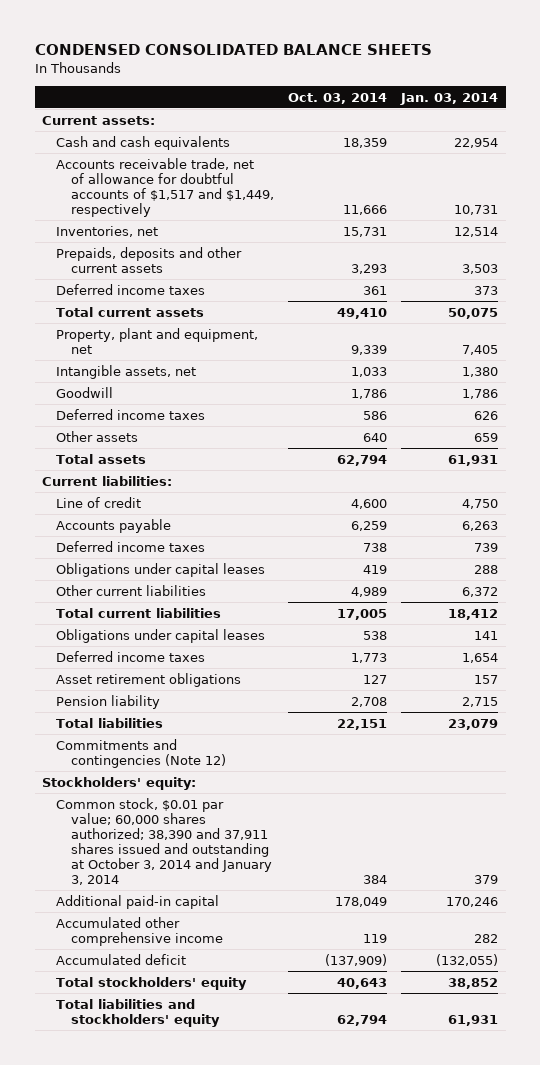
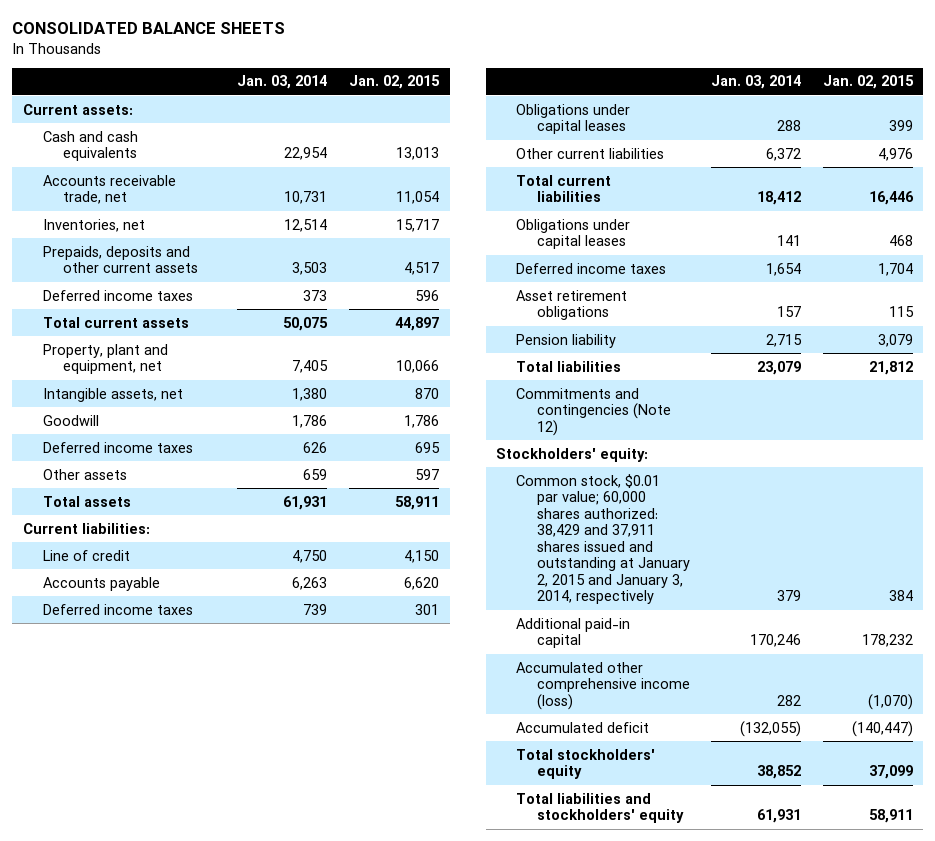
- CONDENSED CONSOLIDATED BALANCE SHEETS
+ CONSOLIDATED BALANCE SHEETS
- | Oct. 03, 2014 | Jan. 03, 2014
+ | Jan. 03, 2014 | Jan. 02, 2015
- Accounts receivable trade, net of allowance for doubtful accounts of $1,517 and $1,449, respectively | 11,666 | 10,731
+ Accounts receivable trade, net | 10,731 | 11,054
- Common stock, $0.01 par value; 60,000 shares authorized; 38,390 and 37,911 shares issued and outstanding at October 3, 2014 and January 3, 2014 | 384 | 379
+ Common stock, $0.01 par value; 60,000 shares authorized: 38,429 and 37,911 shares issued and outstanding at January 2, 2015 and January 3, 2014, respectively | 379 | 384
- Accumulated other comprehensive income | 119 | 282
+ Accumulated other comprehensive income (loss) | 282 | (1,070)

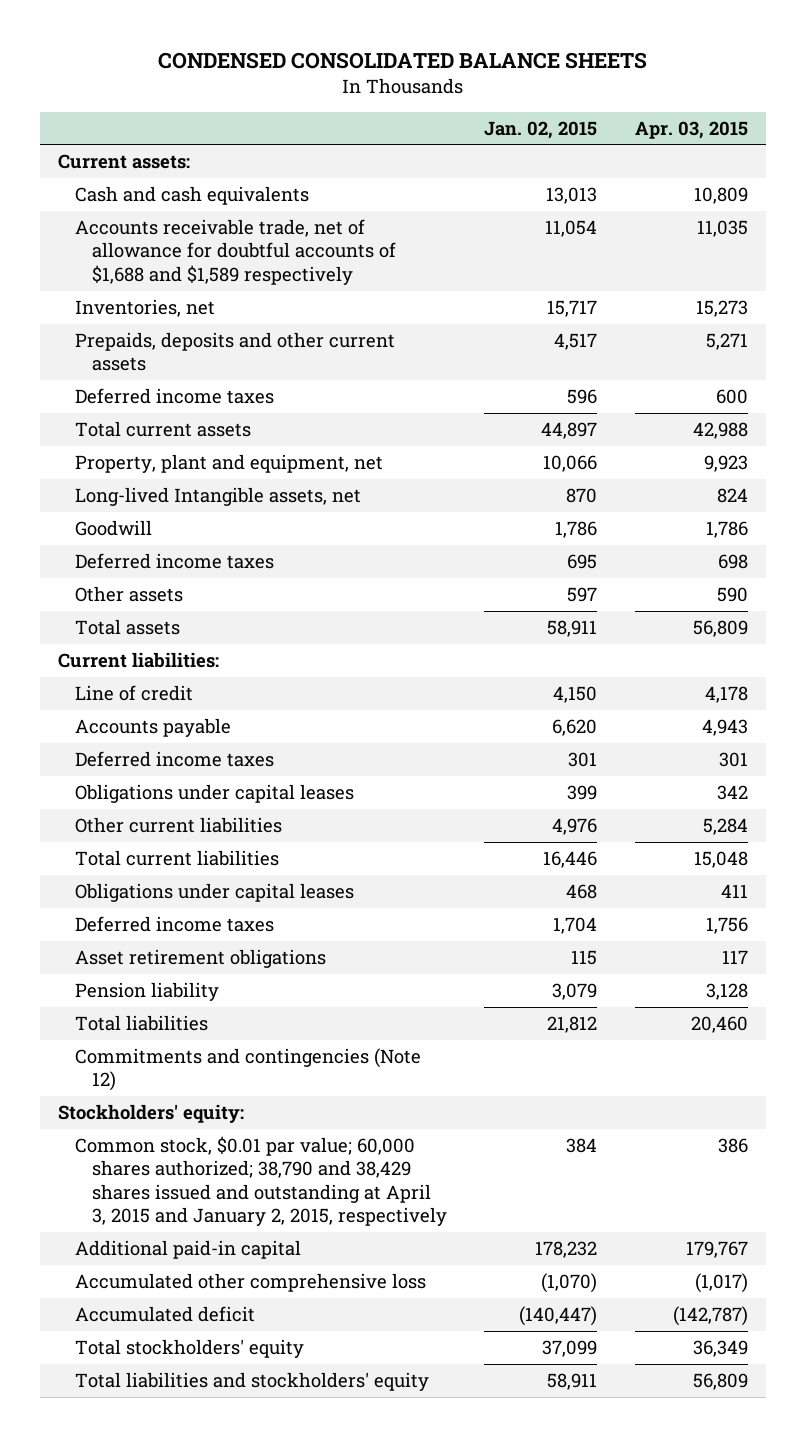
- CONSOLIDATED BALANCE SHEETS
+ CONDENSED CONSOLIDATED BALANCE SHEETS
- | Jan. 03, 2014 | Jan. 02, 2015
+ | Jan. 02, 2015 | Apr. 03, 2015
- Accounts receivable trade, net | 10,731 | 11,054
+ Accounts receivable trade, net of allowance for doubtful accounts of $1,688 and $1,589 respectively | 11,054 | 11,035
- Intangible assets, net | 1,380 | 870
+ Long-lived Intangible assets, net | 870 | 824
- Common stock, $0.01 par value; 60,000 shares authorized: 38,429 and 37,911 shares issued and outstanding at January 2, 2015 and January 3, 2014, respectively | 379 | 384
+ Common stock, $0.01 par value; 60,000 shares authorized; 38,790 and 38,429 shares issued and outstanding at April 3, 2015 and January 2, 2015, respectively | 384 | 386
- Accumulated other comprehensive income (loss) | 282 | (1,070)
+ Accumulated other comprehensive loss | (1,070) | (1,017)

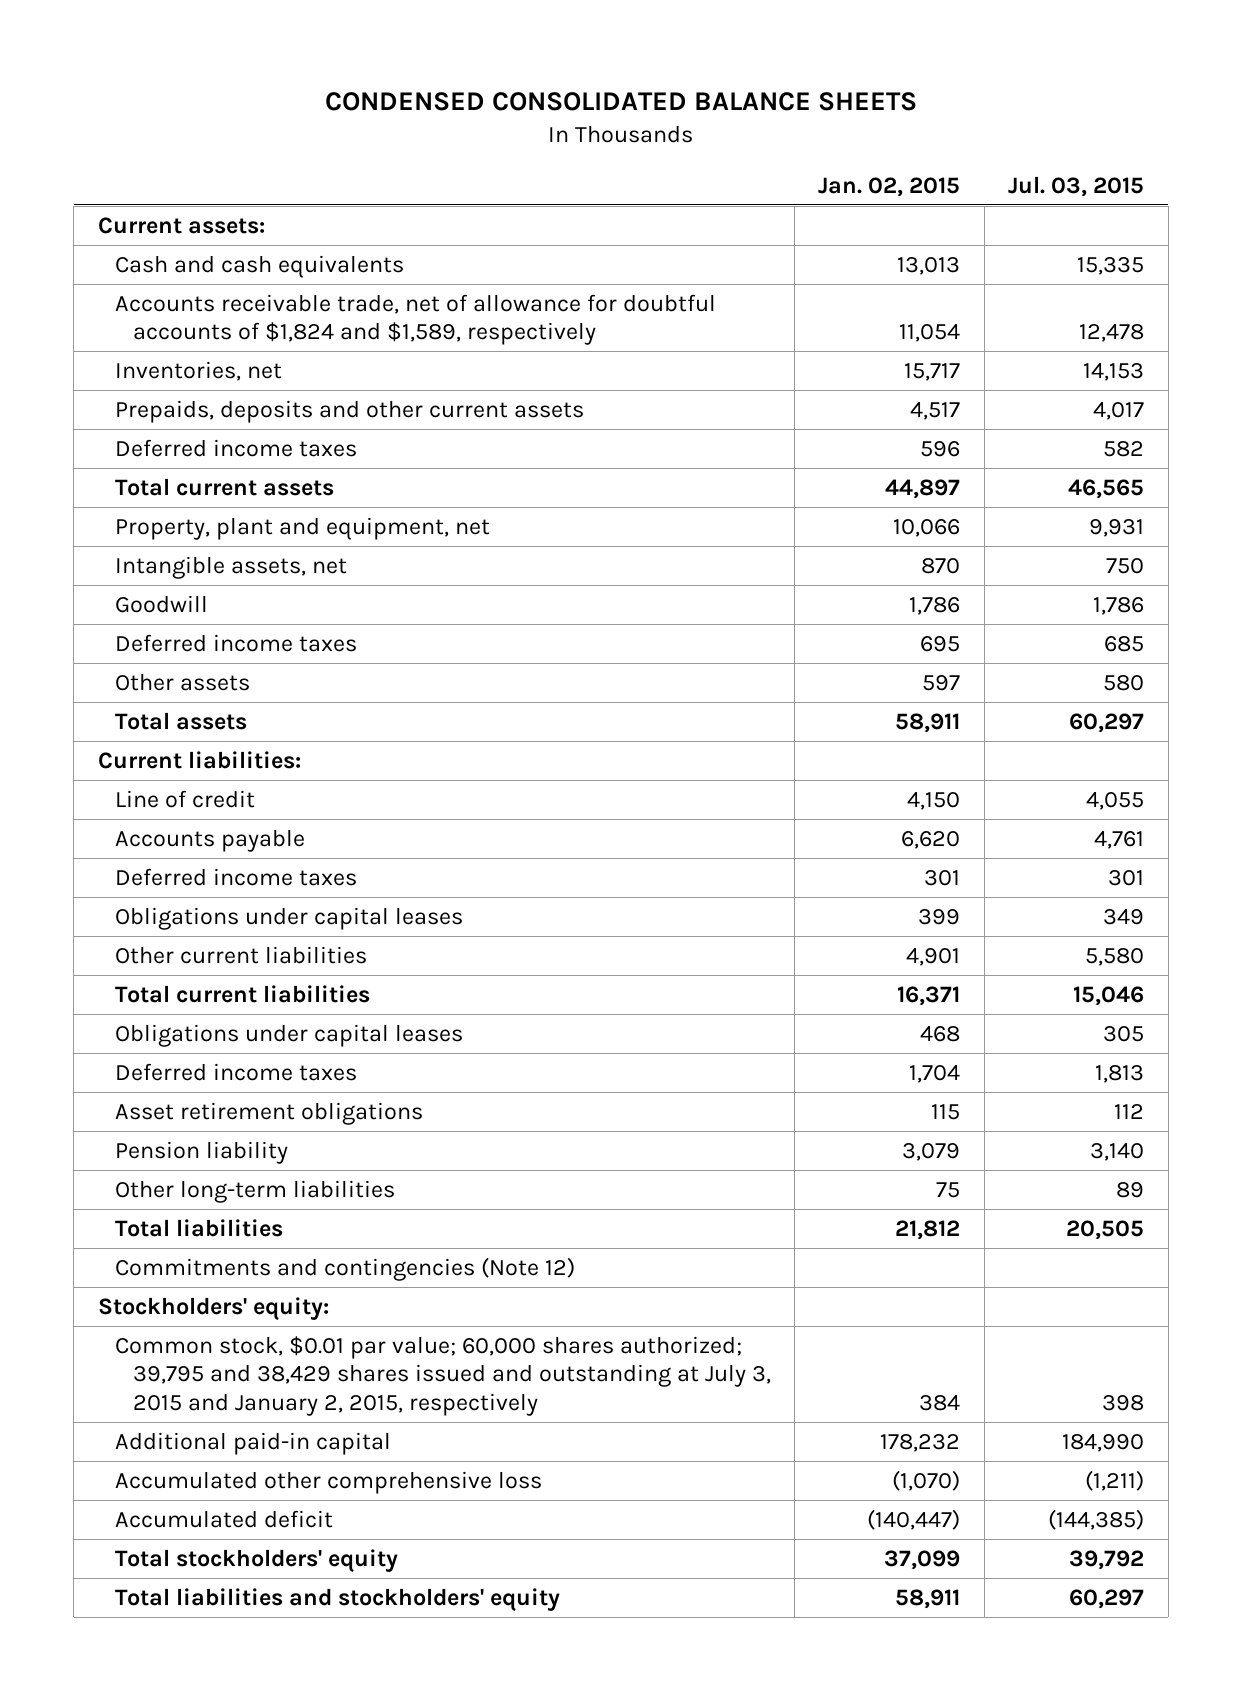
- | Jan. 02, 2015 | Apr. 03, 2015
+ | Jan. 02, 2015 | Jul. 03, 2015
- Accounts receivable trade, net of allowance for doubtful accounts of $1,688 and $1,589 respectively | 11,054 | 11,035
+ Accounts receivable trade, net of allowance for doubtful accounts of $1,824 and $1,589, respectively | 11,054 | 12,478
- Long-lived Intangible assets, net | 870 | 824
+ Intangible assets, net | 870 | 750
- Other current liabilities | 4,976 | 5,284
- Total current liabilities | 16,446 | 15,048
+ Other current liabilities | 4,901 | 5,580
+ Total current liabilities | 16,371 | 15,046
+ Other long-term liabilities | 75 | 89
- Common stock, $0.01 par value; 60,000 shares authorized; 38,790 and 38,429 shares issued and outstanding at April 3, 2015 and January 2, 2015, respectively | 384 | 386
+ Common stock, $0.01 par value; 60,000 shares authorized; 39,795 and 38,429 shares issued and outstanding at July 3, 2015 and January 2, 2015, respectively | 384 | 398

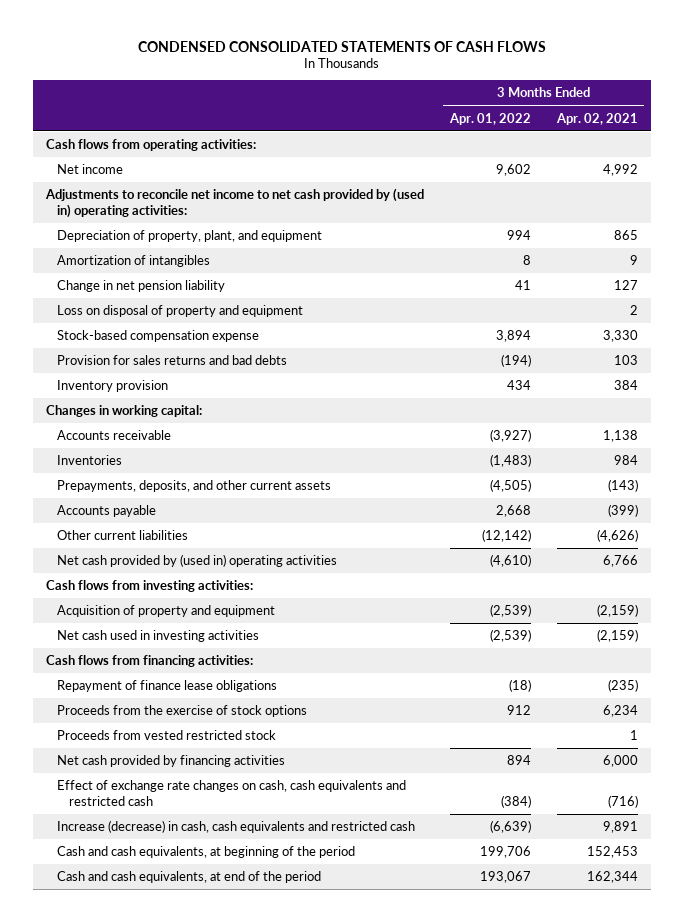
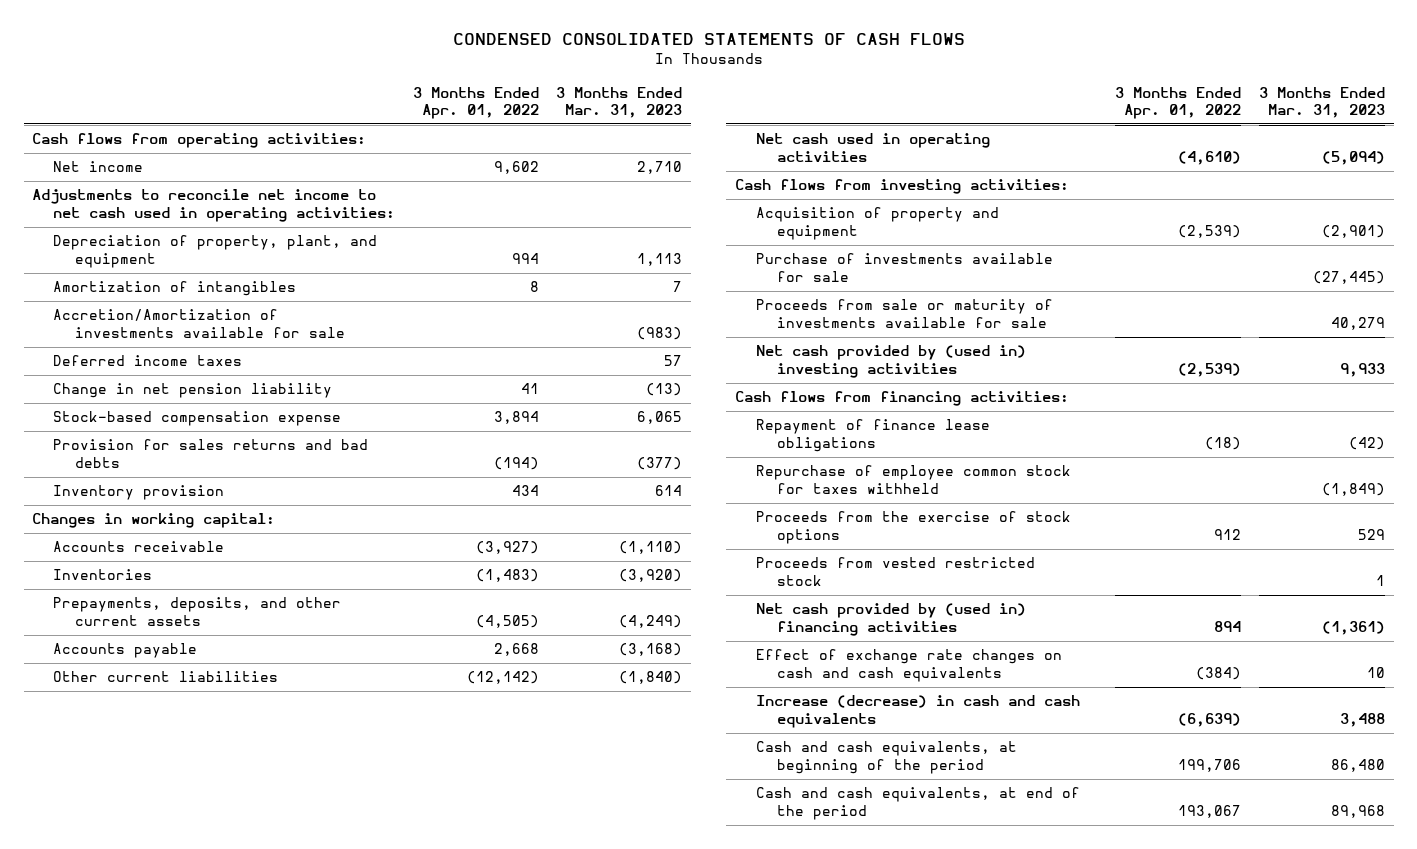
- | 3 Months Ended Apr. 01, 2022 | 3 Months Ended Apr. 02, 2021
+ | 3 Months Ended Apr. 01, 2022 | 3 Months Ended Mar. 31, 2023
- Adjustments to reconcile net income to net cash provided by (used in) operating activities:
+ Adjustments to reconcile net income to net cash used in operating activities:
+ Accretion/Amortization of investments available for sale | | (983)
+ Deferred income taxes | | 57
- Loss on disposal of property and equipment | | 2
- Net cash provided by (used in) operating activities | (4,610) | 6,766
+ Net cash used in operating activities | (4,610) | (5,094)
- Net cash used in investing activities | (2,539) | (2,159)
+ Purchase of investments available for sale | | (27,445)
+ Proceeds from sale or maturity of investments available for sale | | 40,279
+ Net cash provided by (used in) investing activities | (2,539) | 9,933
+ Repurchase of employee common stock for taxes withheld | | (1,849)
- Net cash provided by financing activities | 894 | 6,000
- Effect of exchange rate changes on cash, cash equivalents and restricted cash | (384) | (716)
- Increase (decrease) in cash, cash equivalents and restricted cash | (6,639) | 9,891
+ Net cash provided by (used in) financing activities | 894 | (1,361)
+ Effect of exchange rate changes on cash and cash equivalents | (384) | 10
+ Increase (decrease) in cash and cash equivalents | (6,639) | 3,488

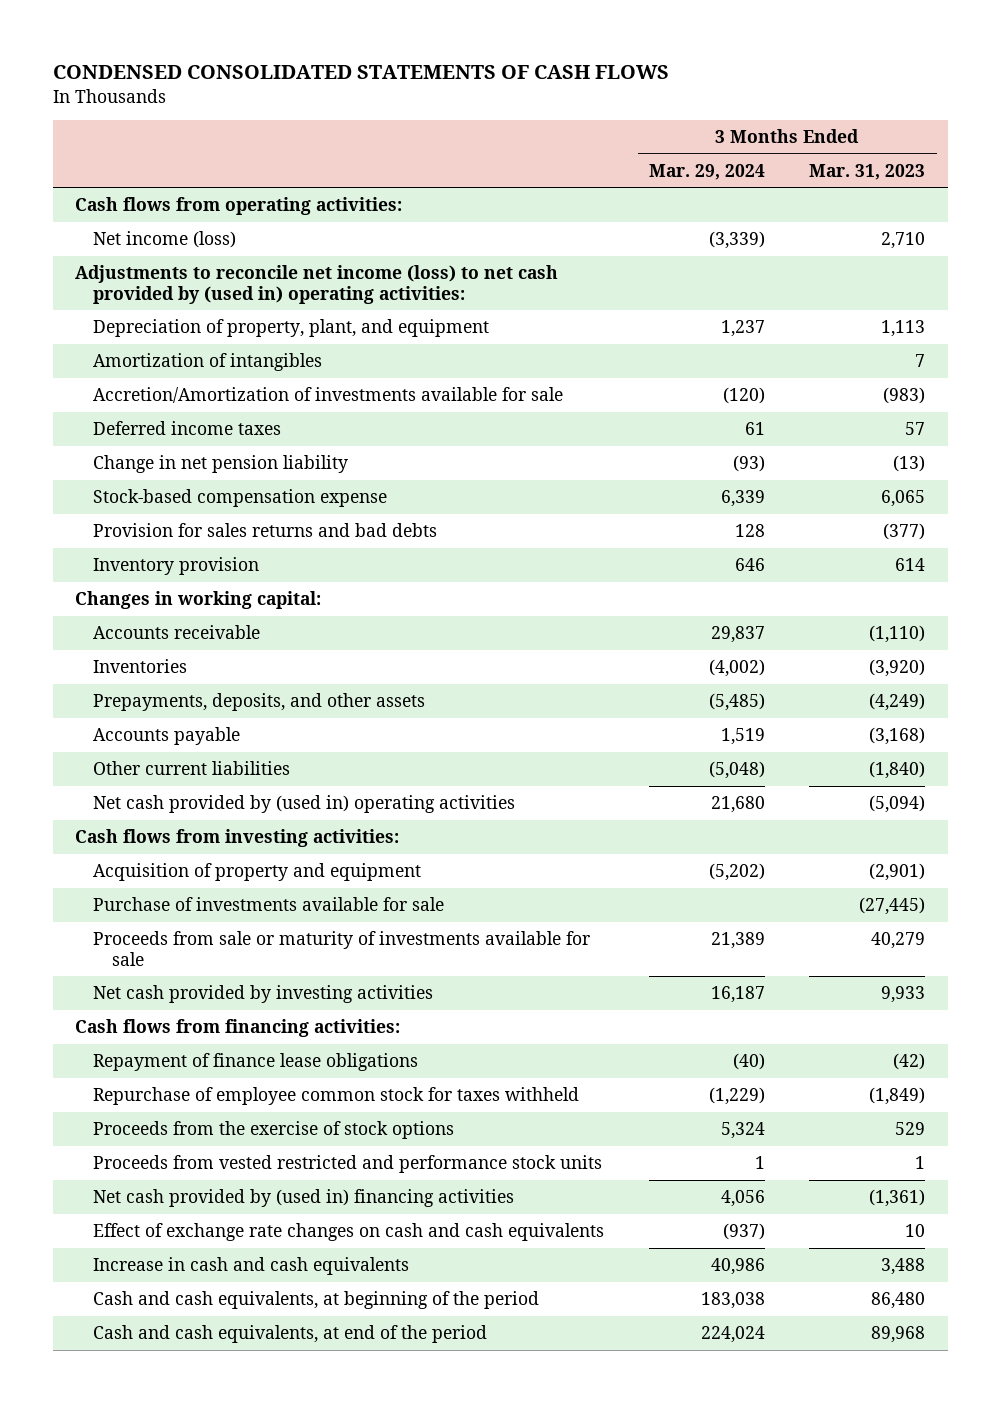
- | 3 Months Ended Apr. 01, 2022 | 3 Months Ended Mar. 31, 2023
+ | 3 Months Ended Mar. 29, 2024 | 3 Months Ended Mar. 31, 2023
- Net income | 9,602 | 2,710
- Adjustments to reconcile net income to net cash used in operating activities:
+ Net income (loss) | (3,339) | 2,710
+ Adjustments to reconcile net income (loss) to net cash provided by (used in) operating activities:
- Prepayments, deposits, and other current assets | (4,505) | (4,249)
+ Prepayments, deposits, and other assets | (5,485) | (4,249)
- Net cash used in operating activities | (4,610) | (5,094)
+ Net cash provided by (used in) operating activities | 21,680 | (5,094)
- Net cash provided by (used in) investing activities | (2,539) | 9,933
+ Net cash provided by investing activities | 16,187 | 9,933
- Proceeds from vested restricted stock | | 1
+ Proceeds from vested restricted and performance stock units | 1 | 1
- Increase (decrease) in cash and cash equivalents | (6,639) | 3,488
+ Increase in cash and cash equivalents | 40,986 | 3,488

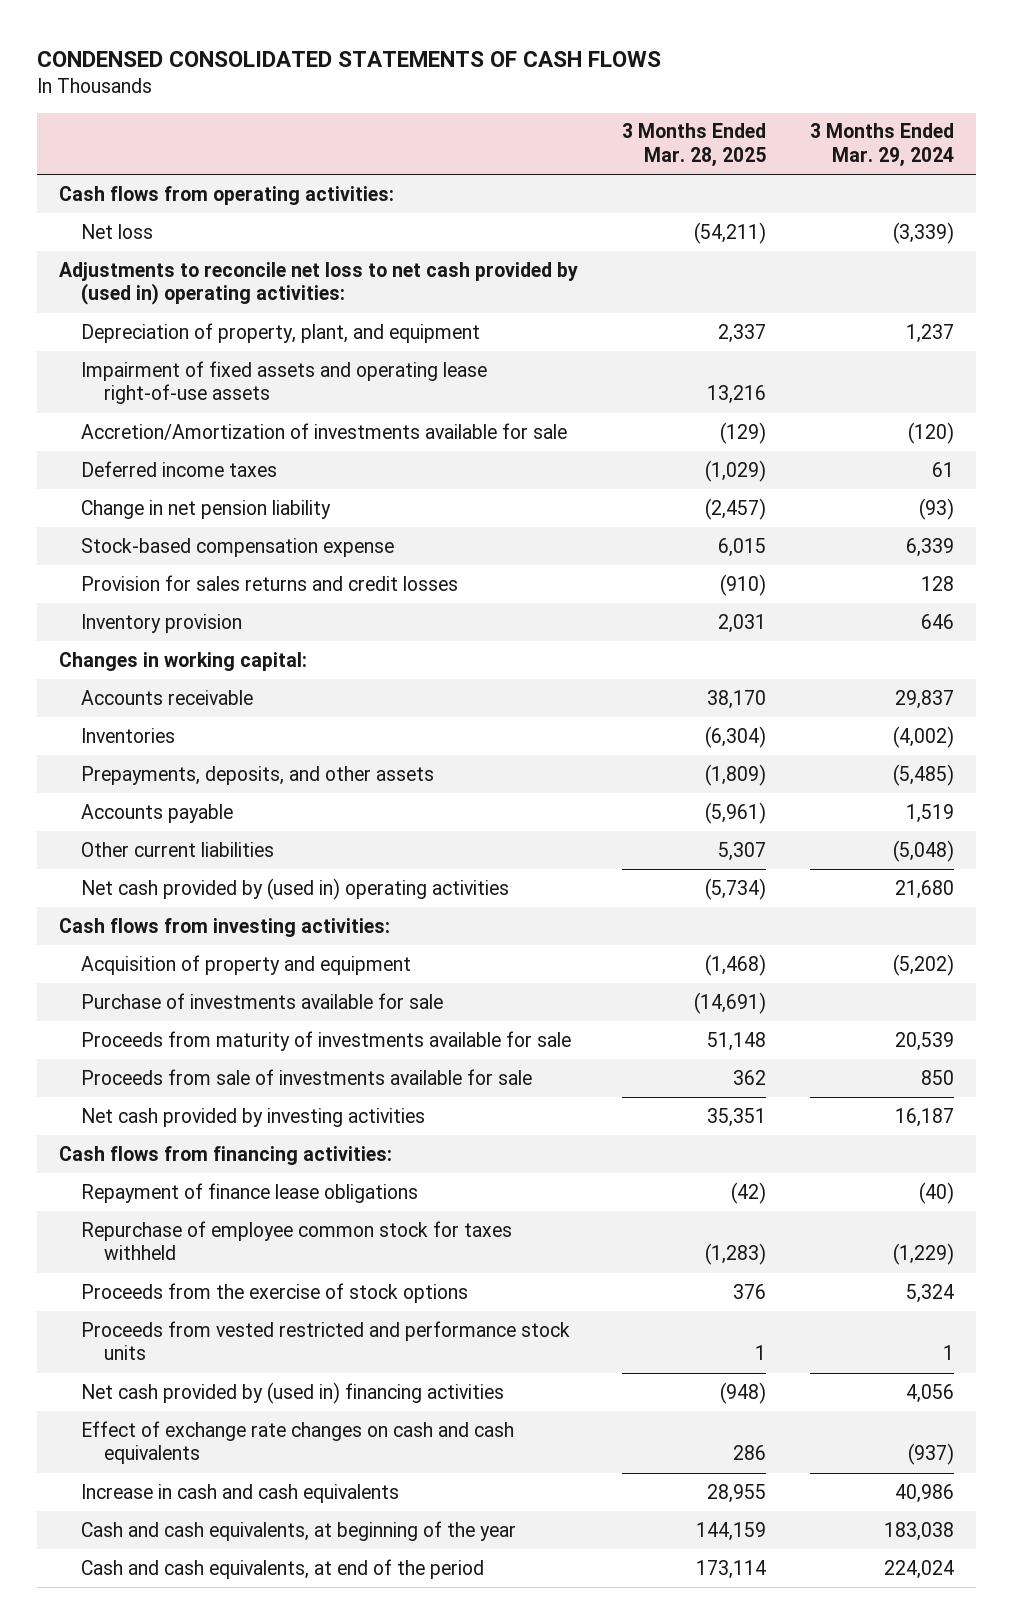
- | 3 Months Ended Mar. 29, 2024 | 3 Months Ended Mar. 31, 2023
+ | 3 Months Ended Mar. 28, 2025 | 3 Months Ended Mar. 29, 2024
- Net income (loss) | (3,339) | 2,710
- Adjustments to reconcile net income (loss) to net cash provided by (used in) operating activities:
+ Net loss | (54,211) | (3,339)
+ Adjustments to reconcile net loss to net cash provided by (used in) operating activities:
- Amortization of intangibles | | 7
+ Impairment of fixed assets and operating lease right-of-use assets | 13,216 |
- Provision for sales returns and bad debts | 128 | (377)
+ Provision for sales returns and credit losses | (910) | 128
- Proceeds from sale or maturity of investments available for sale | 21,389 | 40,279
+ Proceeds from maturity of investments available for sale | 51,148 | 20,539
+ Proceeds from sale of investments available for sale | 362 | 850
- Cash and cash equivalents, at beginning of the period | 183,038 | 86,480
+ Cash and cash equivalents, at beginning of the year | 144,159 | 183,038

